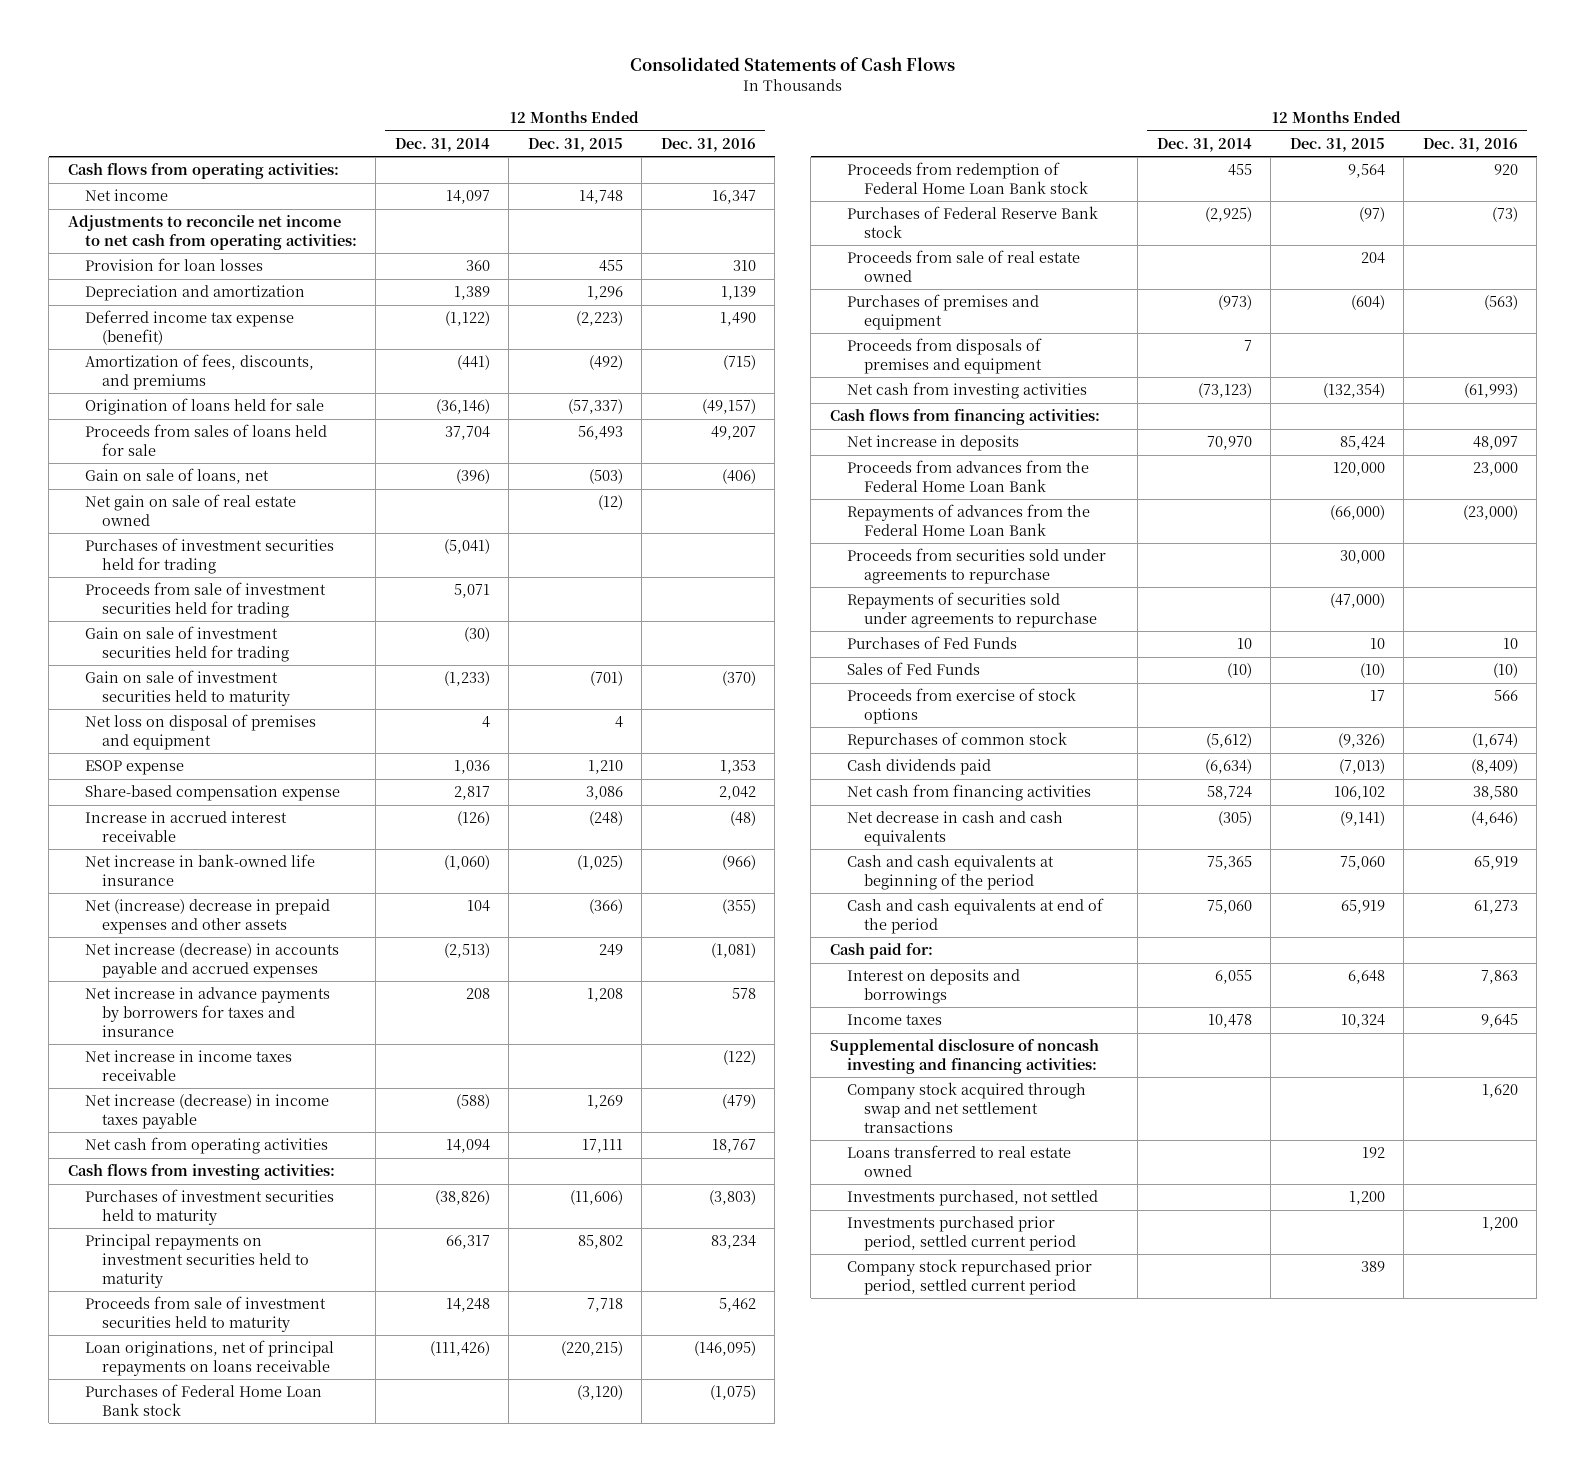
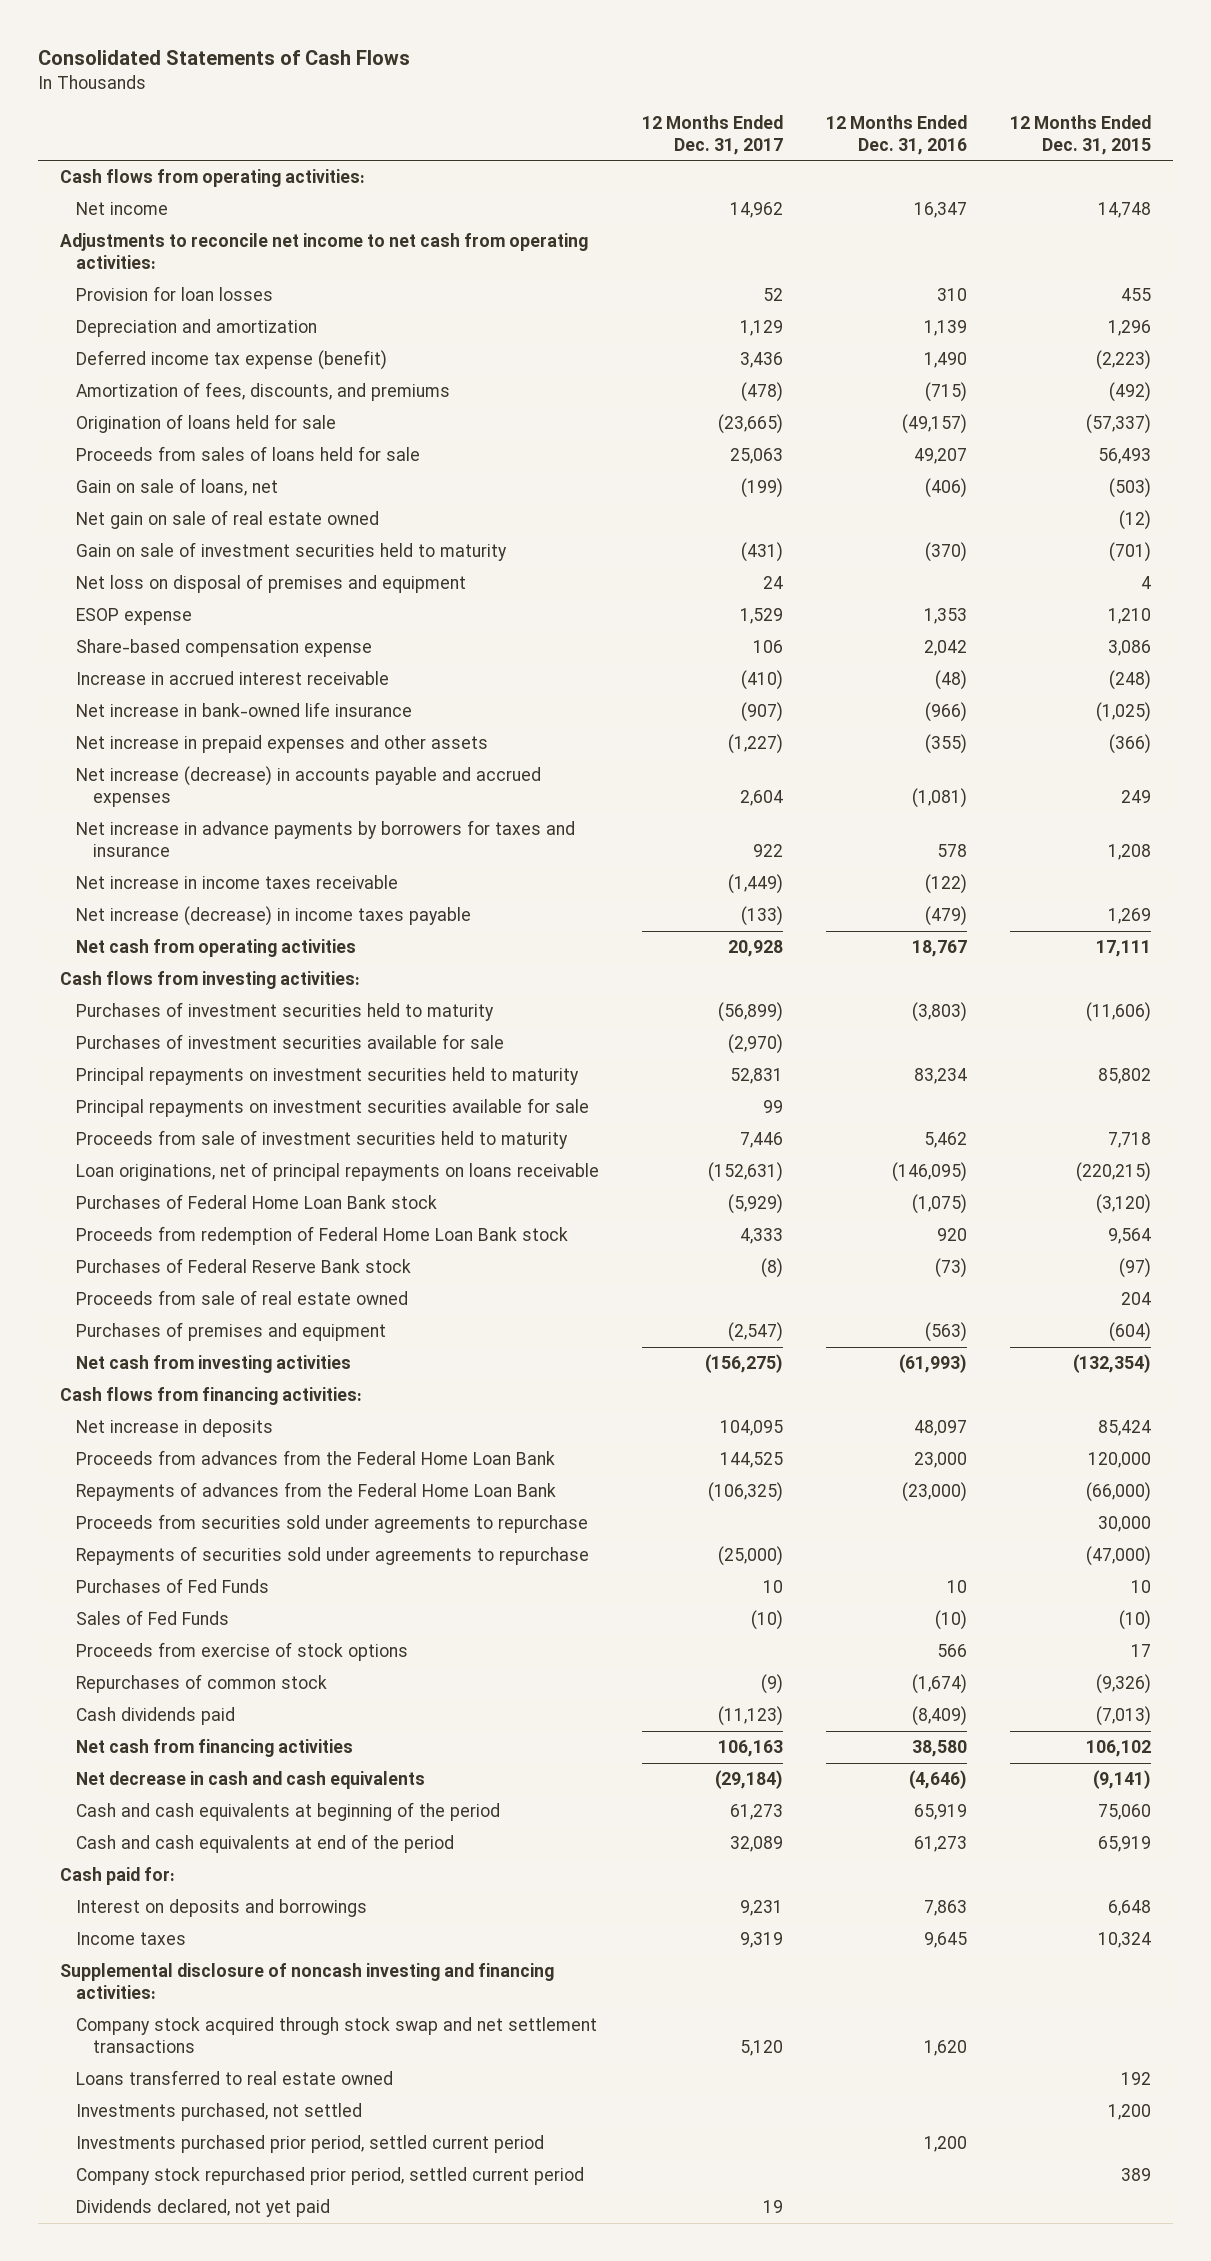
- | 12 Months Ended Dec. 31, 2014 | 12 Months Ended Dec. 31, 2015 | 12 Months Ended Dec. 31, 2016
+ | 12 Months Ended Dec. 31, 2017 | 12 Months Ended Dec. 31, 2016 | 12 Months Ended Dec. 31, 2015
- Purchases of investment securities held for trading | (5,041) | |
- Proceeds from sale of investment securities held for trading | 5,071 | |
- Gain on sale of investment securities held for trading | (30) | |
- Net (increase) decrease in prepaid expenses and other assets | 104 | (366) | (355)
+ Net increase in prepaid expenses and other assets | (1,227) | (355) | (366)
+ Purchases of investment securities available for sale | (2,970) | |
+ Principal repayments on investment securities available for sale | 99 | |
- Proceeds from disposals of premises and equipment | 7 | |
- Company stock acquired through swap and net settlement transactions | | | 1,620
+ Company stock acquired through stock swap and net settlement transactions | 5,120 | 1,620 |
+ Dividends declared, not yet paid | 19 | |

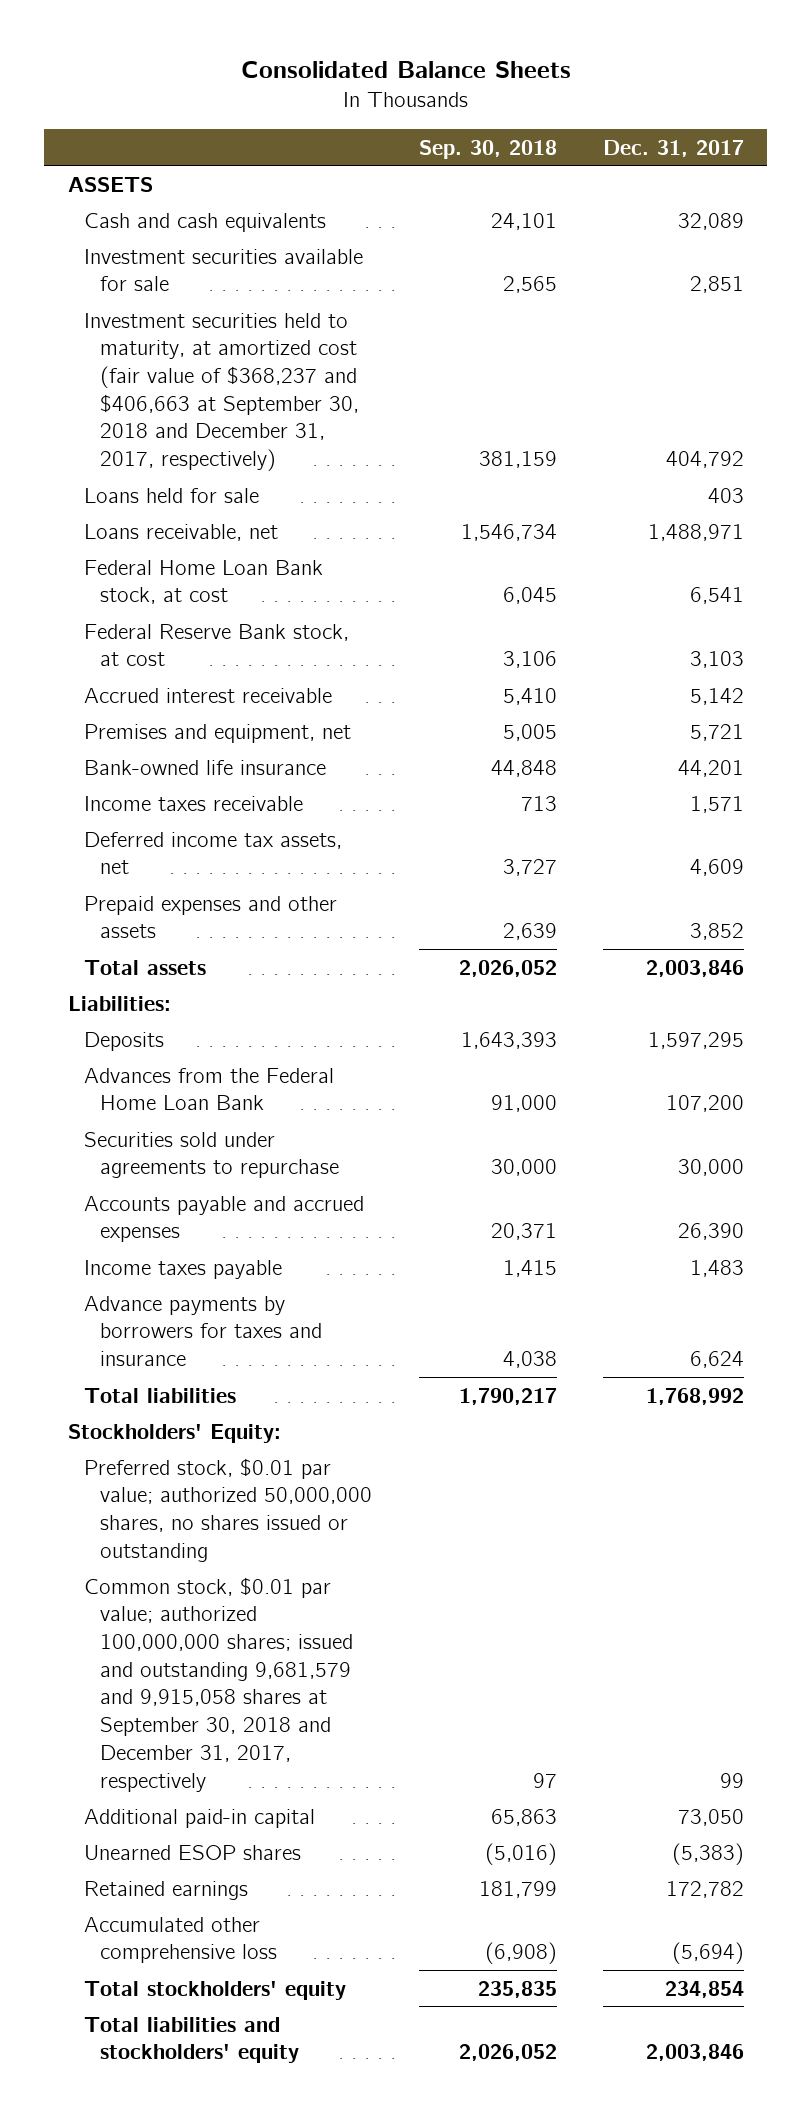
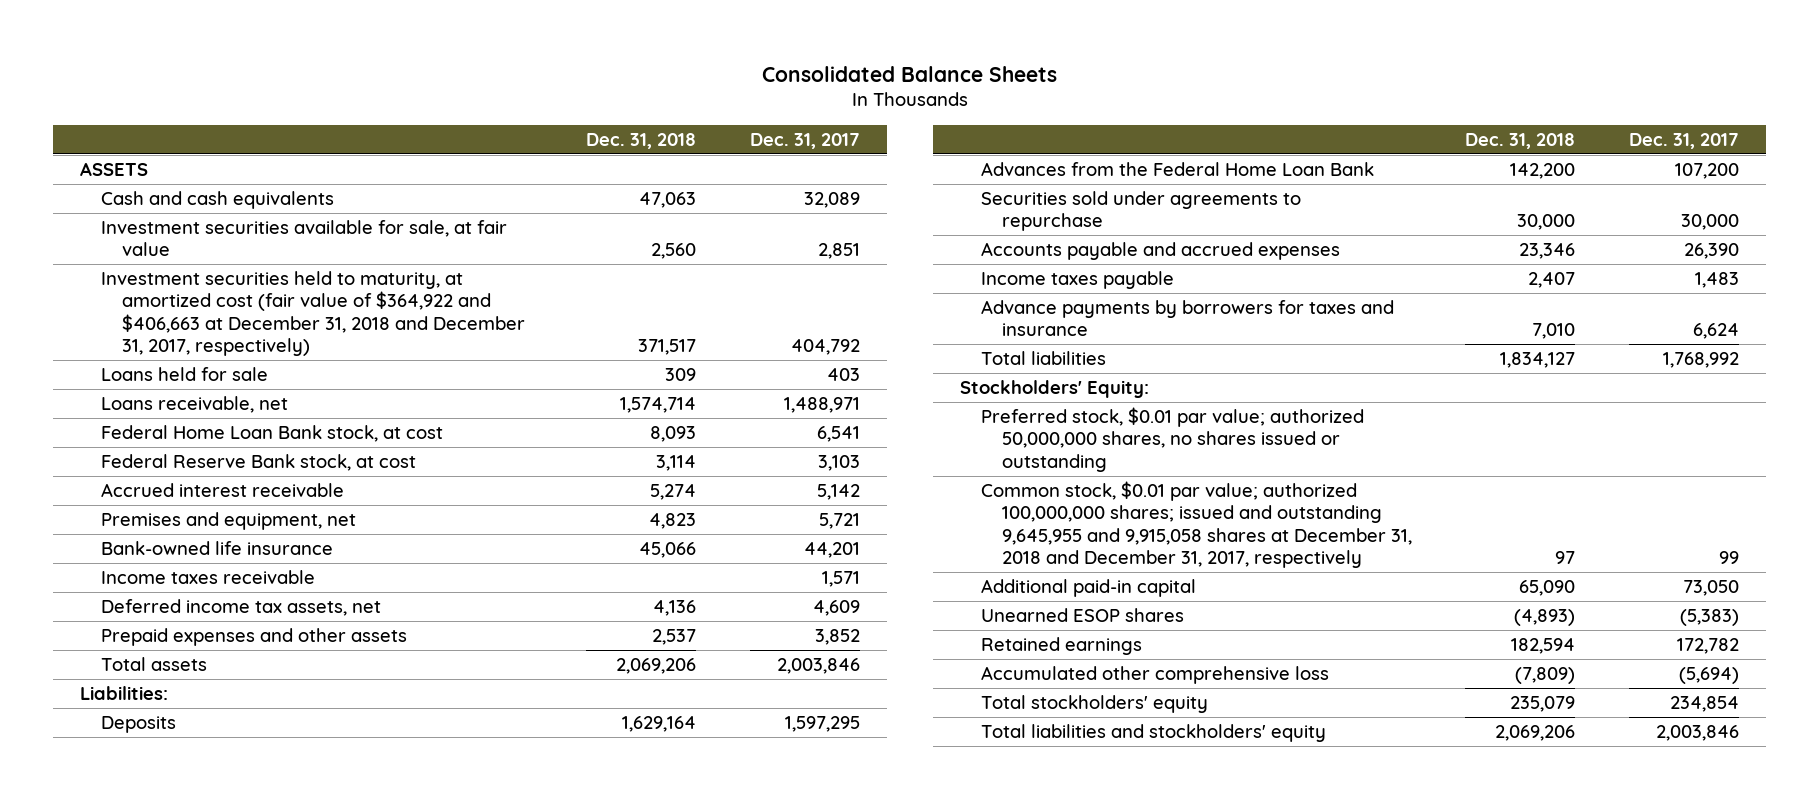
- | Sep. 30, 2018 | Dec. 31, 2017
+ | Dec. 31, 2018 | Dec. 31, 2017
- Investment securities available for sale | 2,565 | 2,851
- Investment securities held to maturity, at amortized cost (fair value of $368,237 and $406,663 at September 30, 2018 and December 31, 2017, respectively) | 381,159 | 404,792
+ Investment securities available for sale, at fair value | 2,560 | 2,851
+ Investment securities held to maturity, at amortized cost (fair value of $364,922 and $406,663 at December 31, 2018 and December 31, 2017, respectively) | 371,517 | 404,792
- Common stock, $0.01 par value; authorized 100,000,000 shares; issued and outstanding 9,681,579 and 9,915,058 shares at September 30, 2018 and December 31, 2017, respectively | 97 | 99
+ Common stock, $0.01 par value; authorized 100,000,000 shares; issued and outstanding 9,645,955 and 9,915,058 shares at December 31, 2018 and December 31, 2017, respectively | 97 | 99

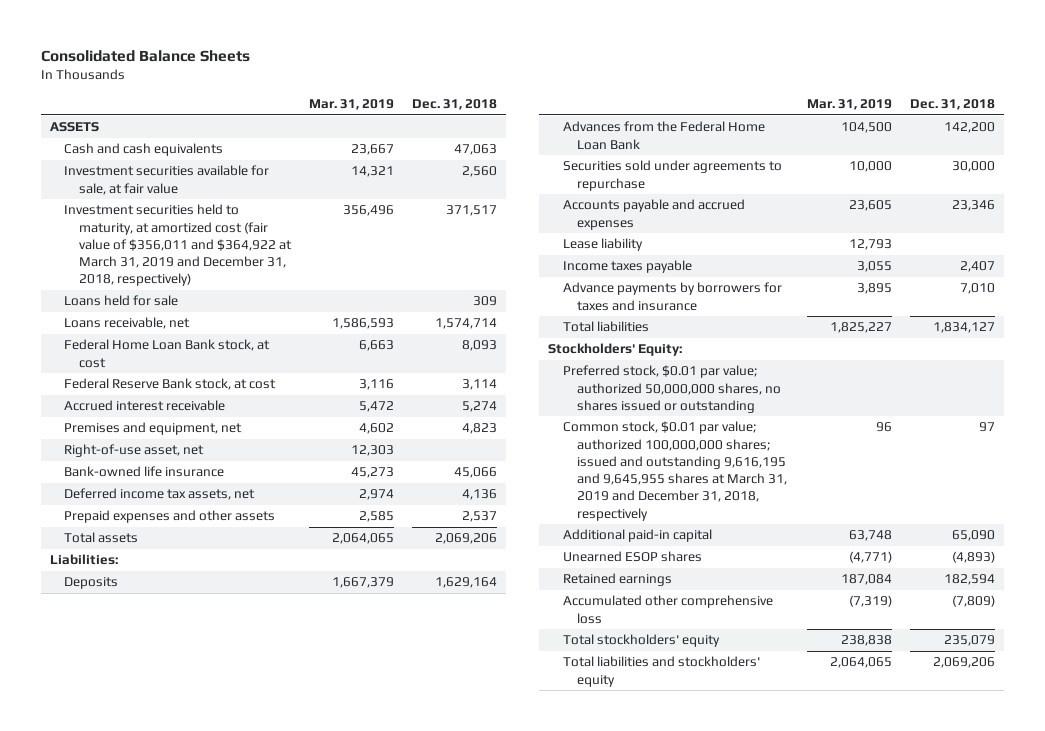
- | Dec. 31, 2018 | Dec. 31, 2017
+ | Mar. 31, 2019 | Dec. 31, 2018
- Investment securities held to maturity, at amortized cost (fair value of $364,922 and $406,663 at December 31, 2018 and December 31, 2017, respectively) | 371,517 | 404,792
+ Investment securities held to maturity, at amortized cost (fair value of $356,011 and $364,922 at March 31, 2019 and December 31, 2018, respectively) | 356,496 | 371,517
+ Right-of-use asset, net | 12,303 |
- Income taxes receivable | | 1,571
+ Lease liability | 12,793 |
- Common stock, $0.01 par value; authorized 100,000,000 shares; issued and outstanding 9,645,955 and 9,915,058 shares at December 31, 2018 and December 31, 2017, respectively | 97 | 99
+ Common stock, $0.01 par value; authorized 100,000,000 shares; issued and outstanding 9,616,195 and 9,645,955 shares at March 31, 2019 and December 31, 2018, respectively | 96 | 97

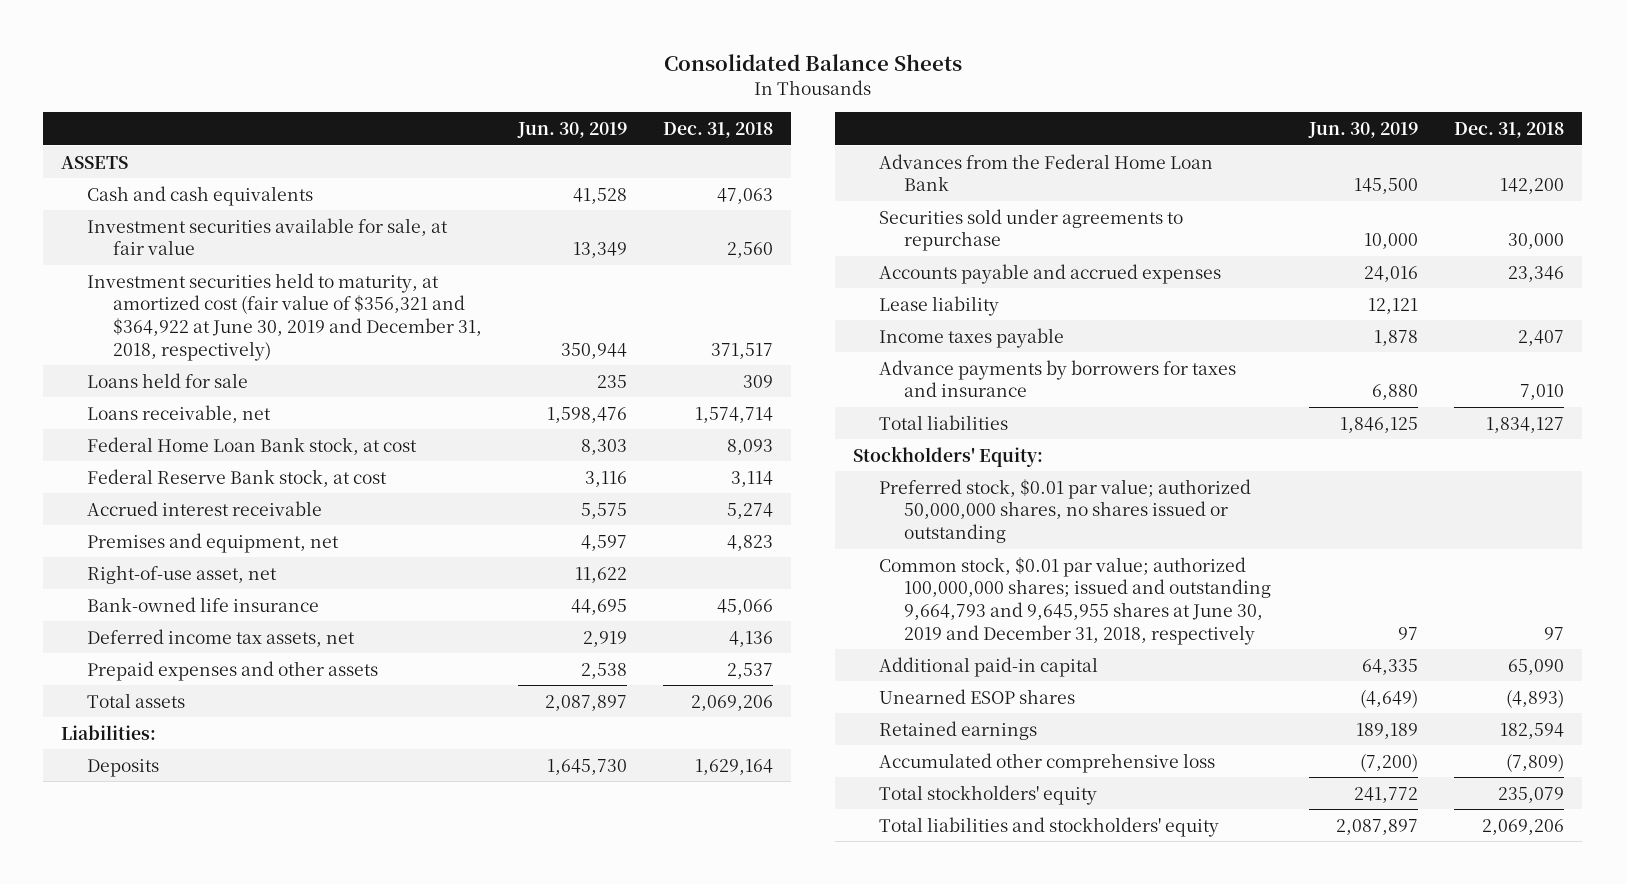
- | Mar. 31, 2019 | Dec. 31, 2018
+ | Jun. 30, 2019 | Dec. 31, 2018
- Investment securities held to maturity, at amortized cost (fair value of $356,011 and $364,922 at March 31, 2019 and December 31, 2018, respectively) | 356,496 | 371,517
+ Investment securities held to maturity, at amortized cost (fair value of $356,321 and $364,922 at June 30, 2019 and December 31, 2018, respectively) | 350,944 | 371,517
- Common stock, $0.01 par value; authorized 100,000,000 shares; issued and outstanding 9,616,195 and 9,645,955 shares at March 31, 2019 and December 31, 2018, respectively | 96 | 97
+ Common stock, $0.01 par value; authorized 100,000,000 shares; issued and outstanding 9,664,793 and 9,645,955 shares at June 30, 2019 and December 31, 2018, respectively | 97 | 97

